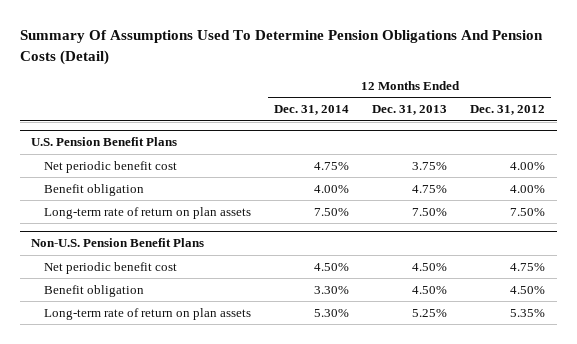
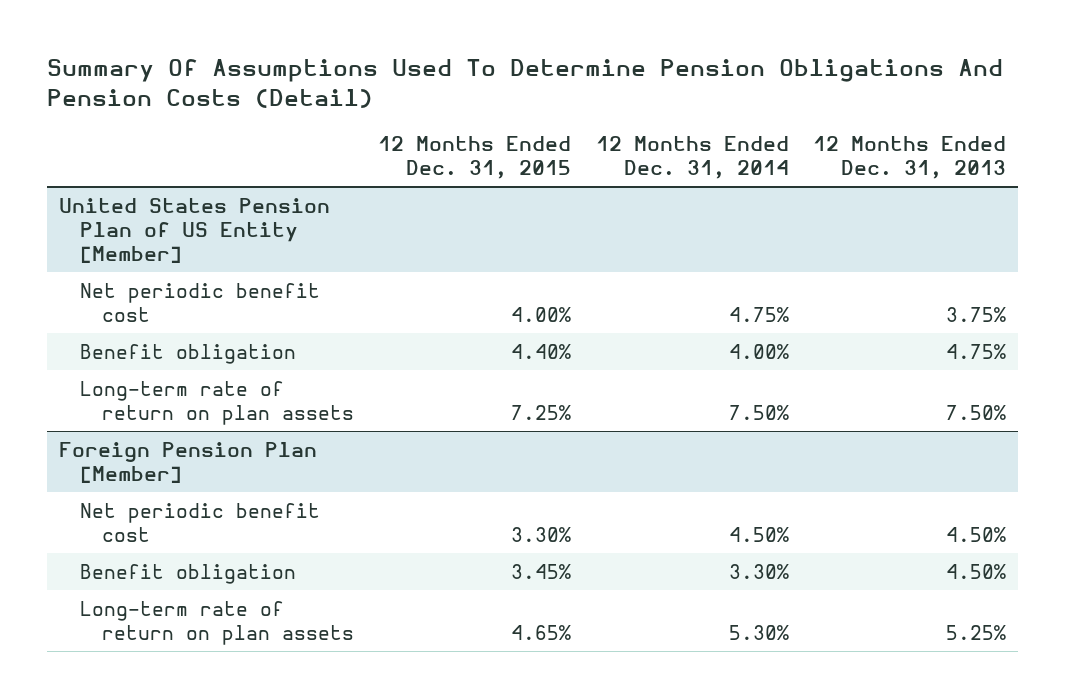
- | 12 Months Ended Dec. 31, 2014 | 12 Months Ended Dec. 31, 2013 | 12 Months Ended Dec. 31, 2012
+ | 12 Months Ended Dec. 31, 2015 | 12 Months Ended Dec. 31, 2014 | 12 Months Ended Dec. 31, 2013
- U.S. Pension Benefit Plans
+ United States Pension Plan of US Entity [Member]
- Non-U.S. Pension Benefit Plans
+ Foreign Pension Plan [Member]

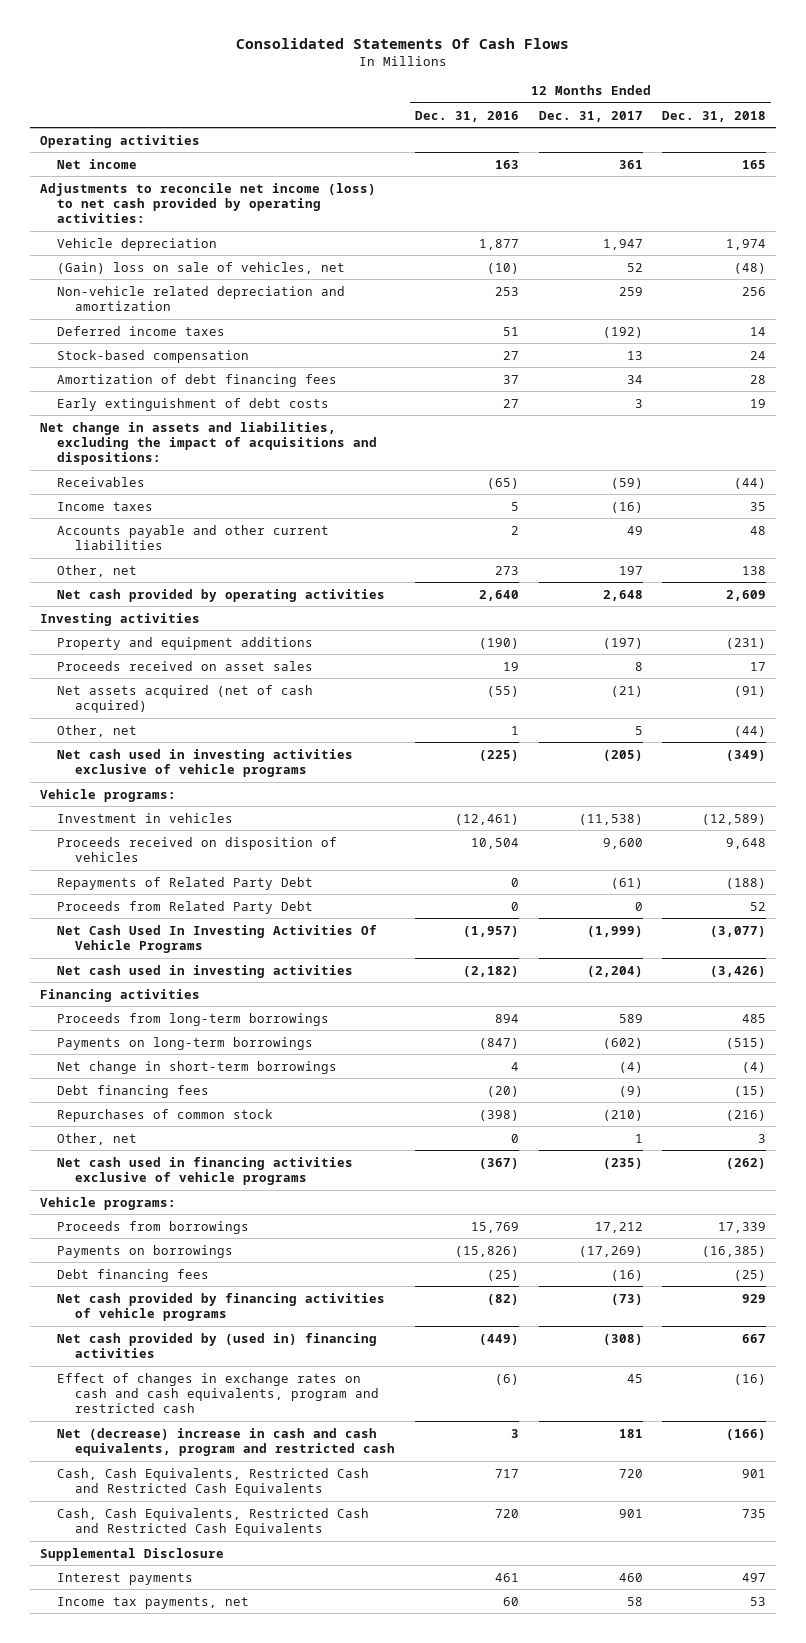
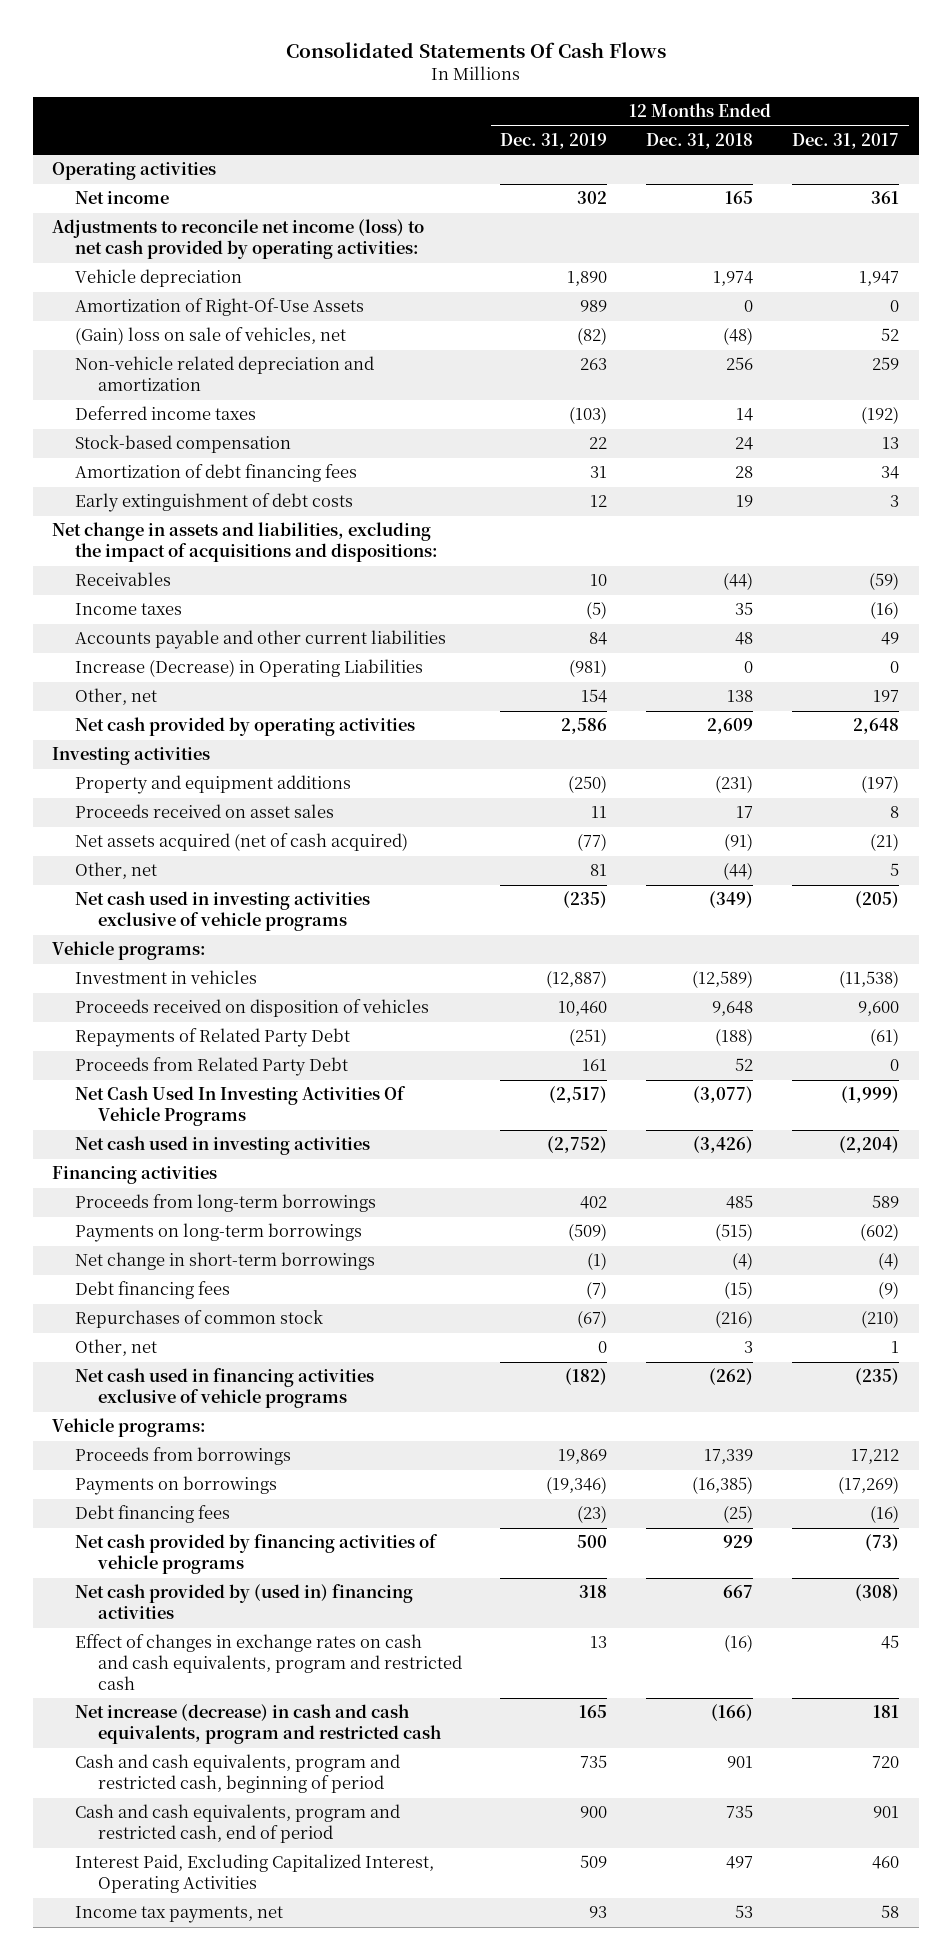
- | 12 Months Ended Dec. 31, 2016 | 12 Months Ended Dec. 31, 2017 | 12 Months Ended Dec. 31, 2018
+ | 12 Months Ended Dec. 31, 2019 | 12 Months Ended Dec. 31, 2018 | 12 Months Ended Dec. 31, 2017
+ Amortization of Right-Of-Use Assets | 989 | 0 | 0
+ Increase (Decrease) in Operating Liabilities | (981) | 0 | 0
- Net (decrease) increase in cash and cash equivalents, program and restricted cash | 3 | 181 | (166)
- Cash, Cash Equivalents, Restricted Cash and Restricted Cash Equivalents | 717 | 720 | 901
- Cash, Cash Equivalents, Restricted Cash and Restricted Cash Equivalents | 720 | 901 | 735
- Supplemental Disclosure
- Interest payments | 461 | 460 | 497
+ Net increase (decrease) in cash and cash equivalents, program and restricted cash | 165 | (166) | 181
+ Cash and cash equivalents, program and restricted cash, beginning of period | 735 | 901 | 720
+ Cash and cash equivalents, program and restricted cash, end of period | 900 | 735 | 901
+ Interest Paid, Excluding Capitalized Interest, Operating Activities | 509 | 497 | 460

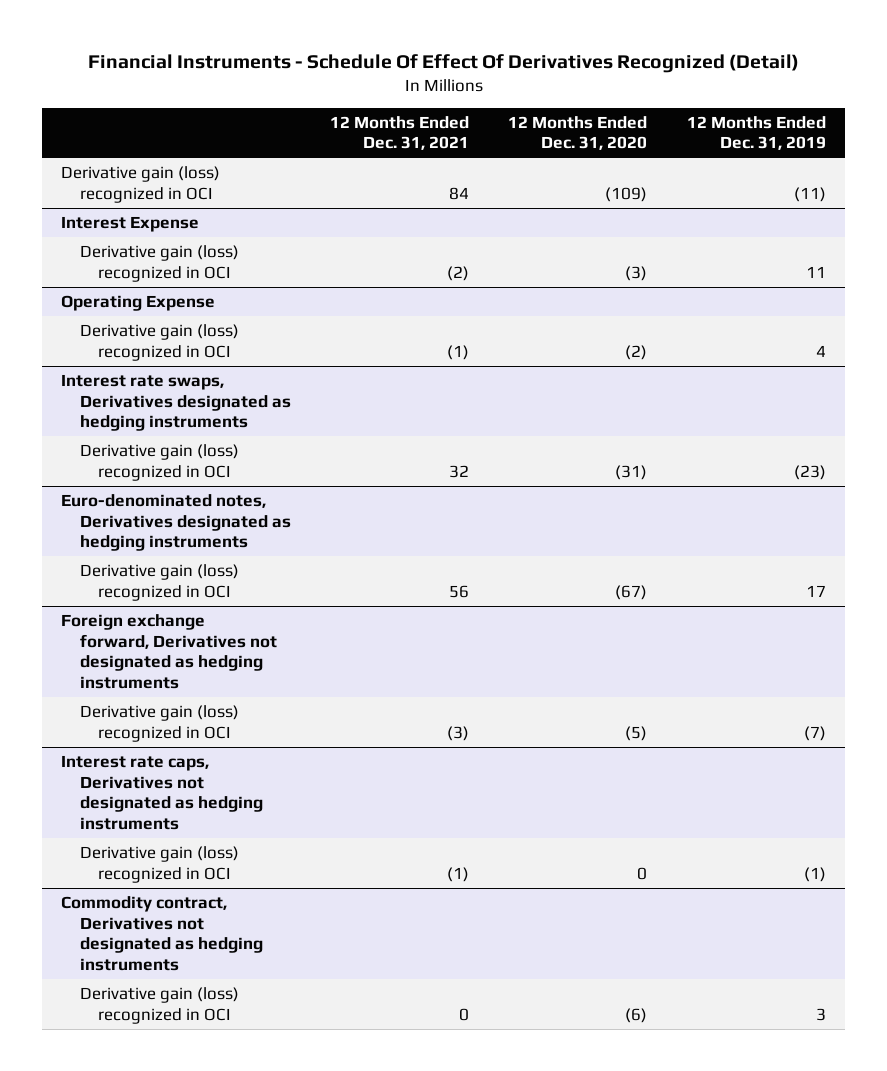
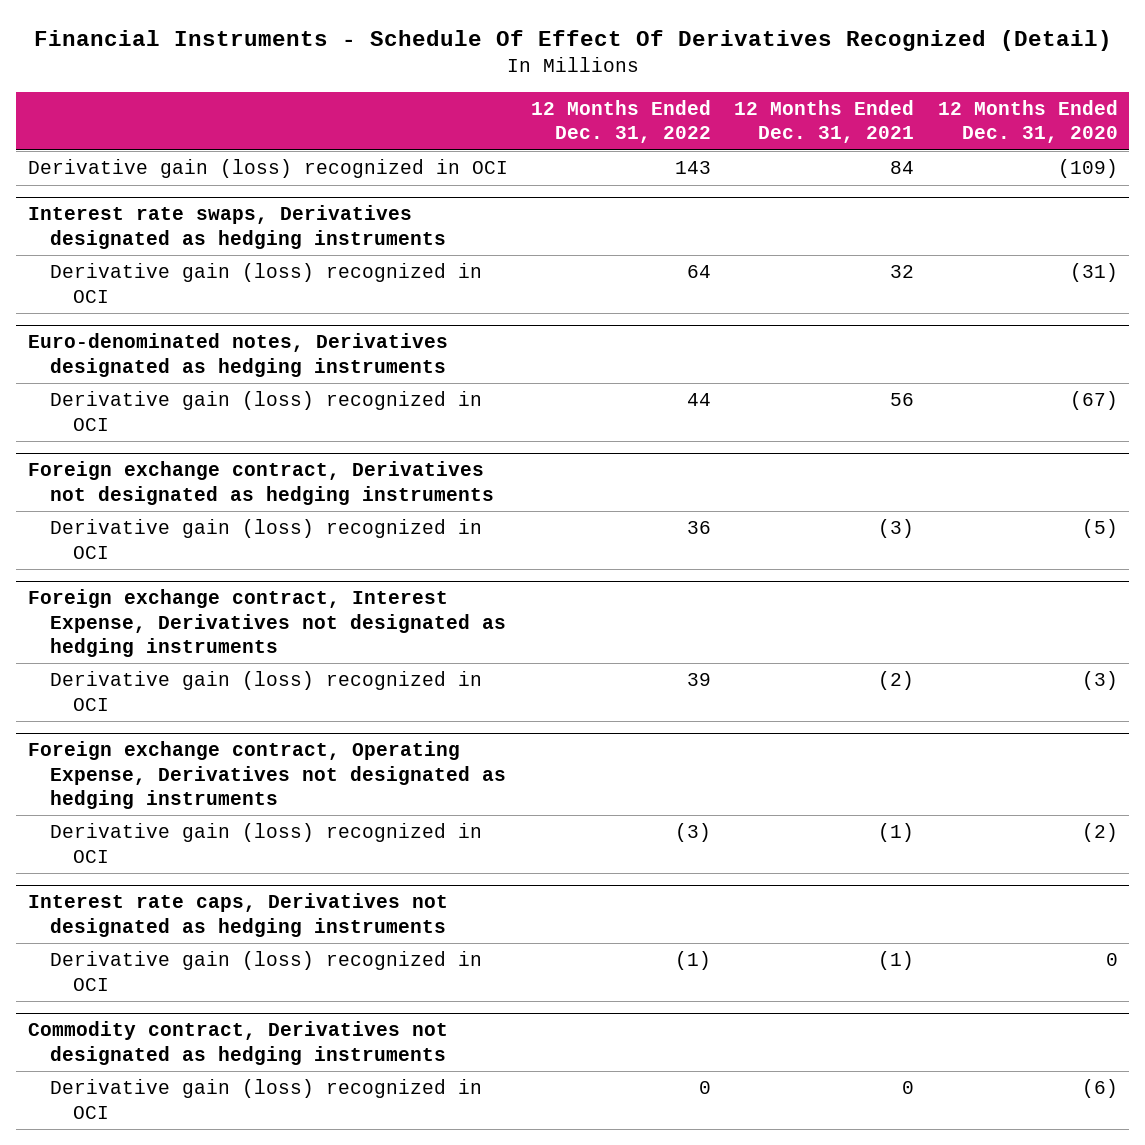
- | 12 Months Ended Dec. 31, 2021 | 12 Months Ended Dec. 31, 2020 | 12 Months Ended Dec. 31, 2019
+ | 12 Months Ended Dec. 31, 2022 | 12 Months Ended Dec. 31, 2021 | 12 Months Ended Dec. 31, 2020
- Interest Expense
- Derivative gain (loss) recognized in OCI | (2) | (3) | 11
- Operating Expense
- Derivative gain (loss) recognized in OCI | (1) | (2) | 4
- Foreign exchange forward, Derivatives not designated as hedging instruments
+ Foreign exchange contract, Derivatives not designated as hedging instruments
+ Foreign exchange contract, Interest Expense, Derivatives not designated as hedging instruments
+ Derivative gain (loss) recognized in OCI | 39 | (2) | (3)
+ Foreign exchange contract, Operating Expense, Derivatives not designated as hedging instruments
+ Derivative gain (loss) recognized in OCI | (3) | (1) | (2)

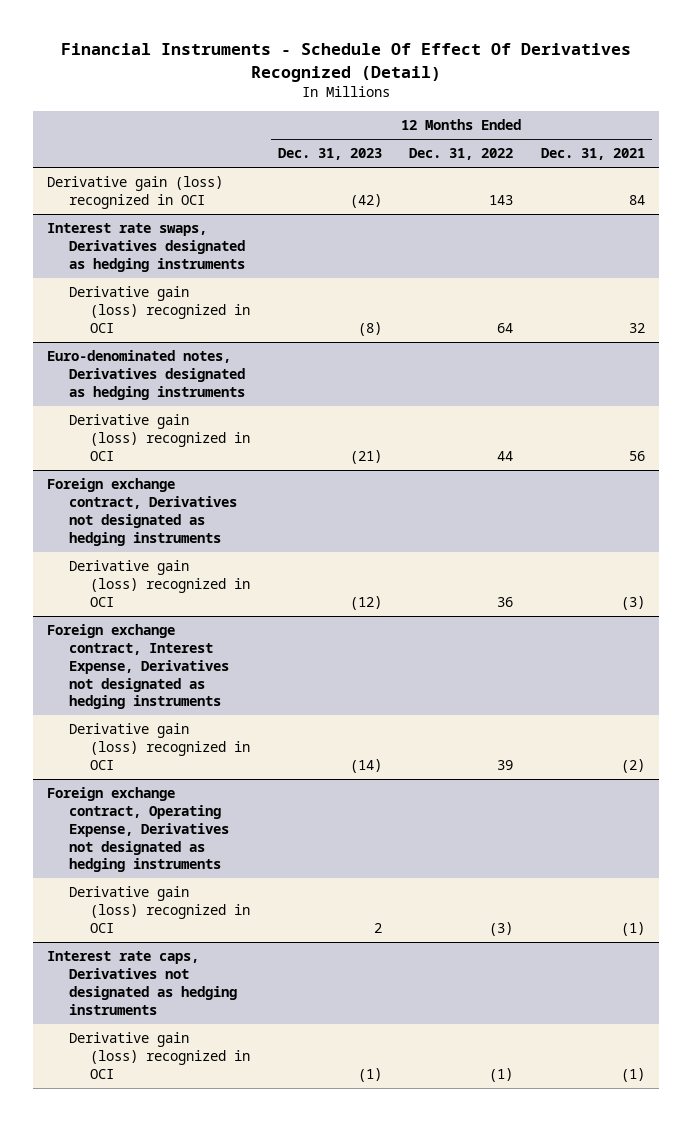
- | 12 Months Ended Dec. 31, 2022 | 12 Months Ended Dec. 31, 2021 | 12 Months Ended Dec. 31, 2020
+ | 12 Months Ended Dec. 31, 2023 | 12 Months Ended Dec. 31, 2022 | 12 Months Ended Dec. 31, 2021
- Commodity contract, Derivatives not designated as hedging instruments
- Derivative gain (loss) recognized in OCI | 0 | 0 | (6)

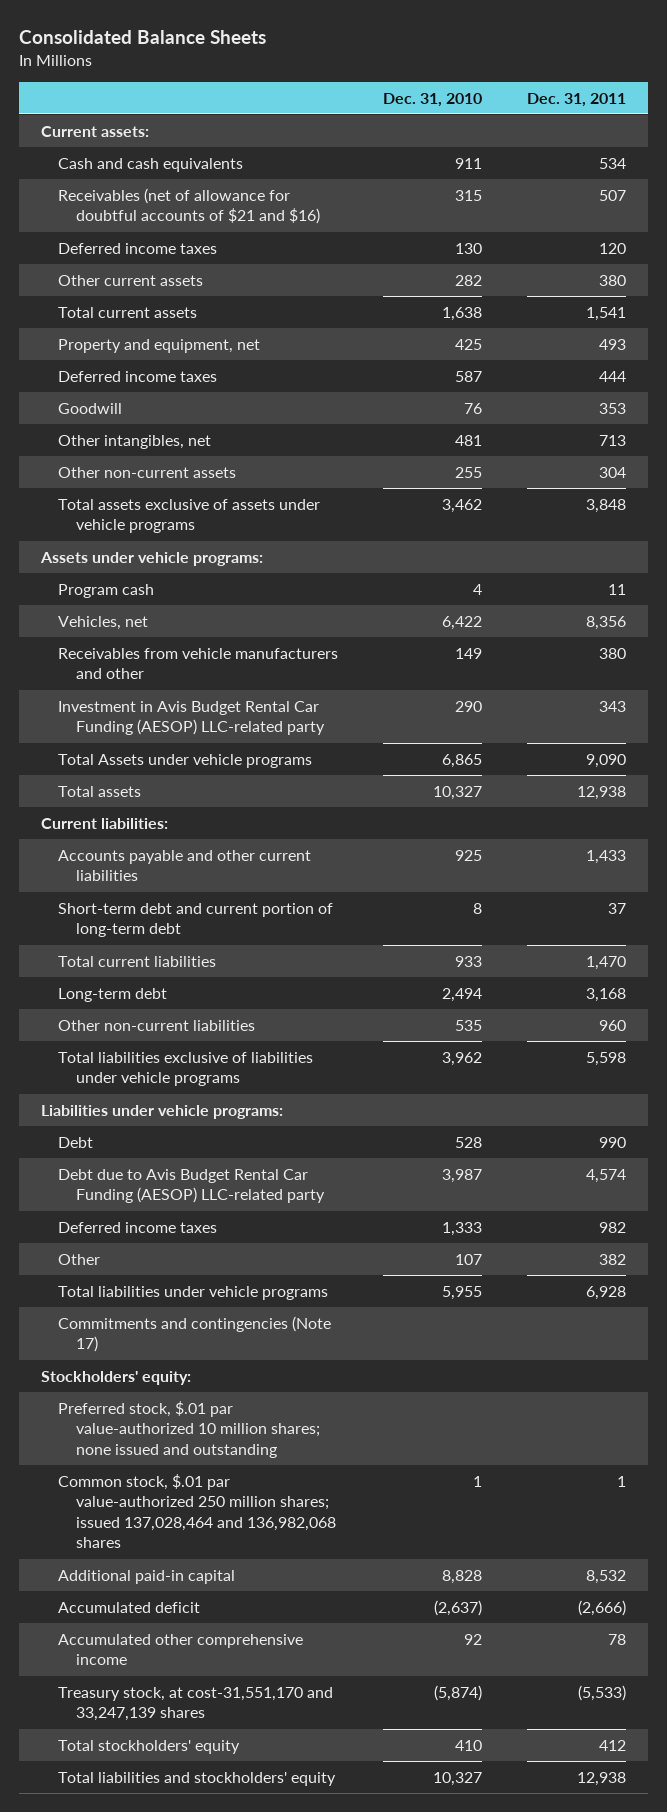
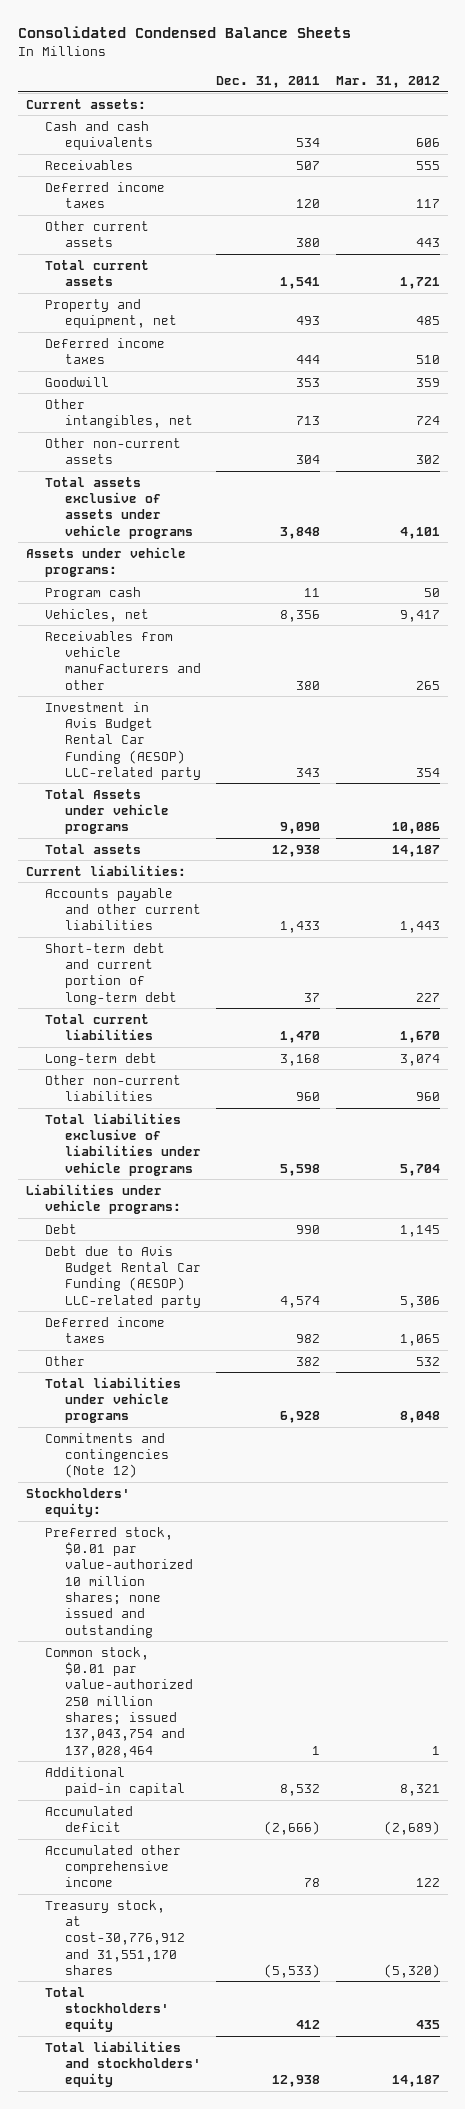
- Consolidated Balance Sheets
+ Consolidated Condensed Balance Sheets
- | Dec. 31, 2010 | Dec. 31, 2011
+ | Dec. 31, 2011 | Mar. 31, 2012
- Receivables (net of allowance for doubtful accounts of $21 and $16) | 315 | 507
+ Receivables | 507 | 555
- Commitments and contingencies (Note 17)
+ Commitments and contingencies (Note 12)
- Preferred stock, $.01 par value-authorized 10 million shares; none issued and outstanding
- Common stock, $.01 par value-authorized 250 million shares; issued 137,028,464 and 136,982,068 shares | 1 | 1
+ Preferred stock, $0.01 par value-authorized 10 million shares; none issued and outstanding
+ Common stock, $0.01 par value-authorized 250 million shares; issued 137,043,754 and 137,028,464 | 1 | 1
- Treasury stock, at cost-31,551,170 and 33,247,139 shares | (5,874) | (5,533)
+ Treasury stock, at cost-30,776,912 and 31,551,170 shares | (5,533) | (5,320)

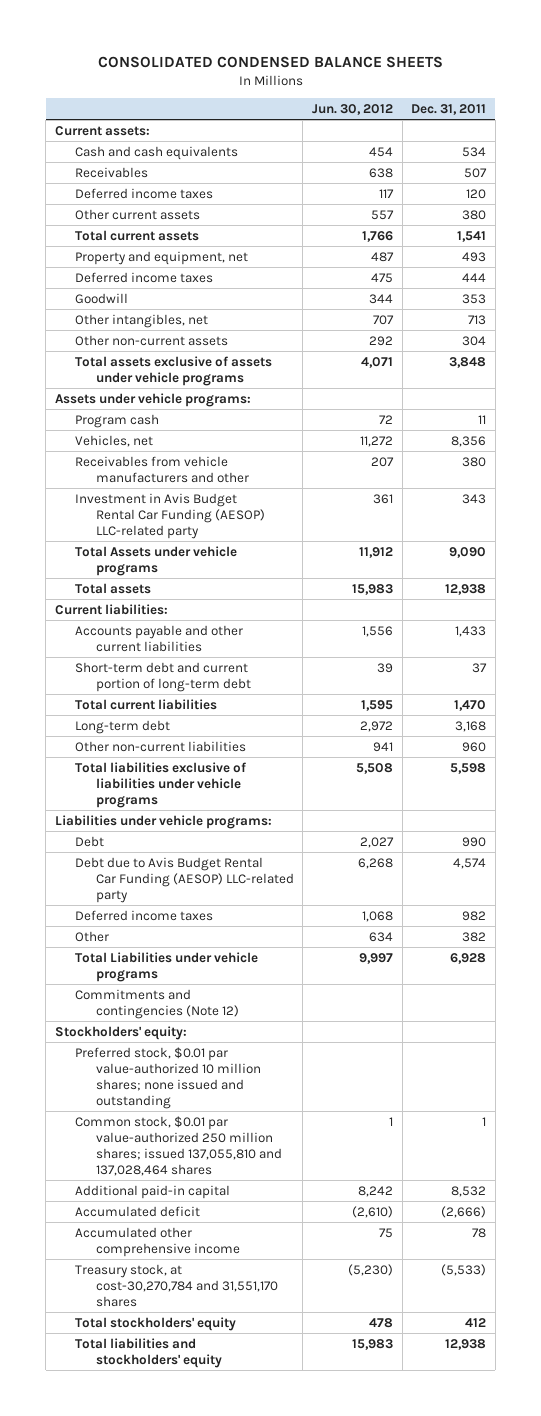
- Consolidated Condensed Balance Sheets
+ CONSOLIDATED CONDENSED BALANCE SHEETS
- | Dec. 31, 2011 | Mar. 31, 2012
+ | Jun. 30, 2012 | Dec. 31, 2011
- Total liabilities under vehicle programs | 6,928 | 8,048
+ Total Liabilities under vehicle programs | 9,997 | 6,928
- Common stock, $0.01 par value-authorized 250 million shares; issued 137,043,754 and 137,028,464 | 1 | 1
+ Common stock, $0.01 par value-authorized 250 million shares; issued 137,055,810 and 137,028,464 shares | 1 | 1
- Treasury stock, at cost-30,776,912 and 31,551,170 shares | (5,533) | (5,320)
+ Treasury stock, at cost-30,270,784 and 31,551,170 shares | (5,230) | (5,533)

